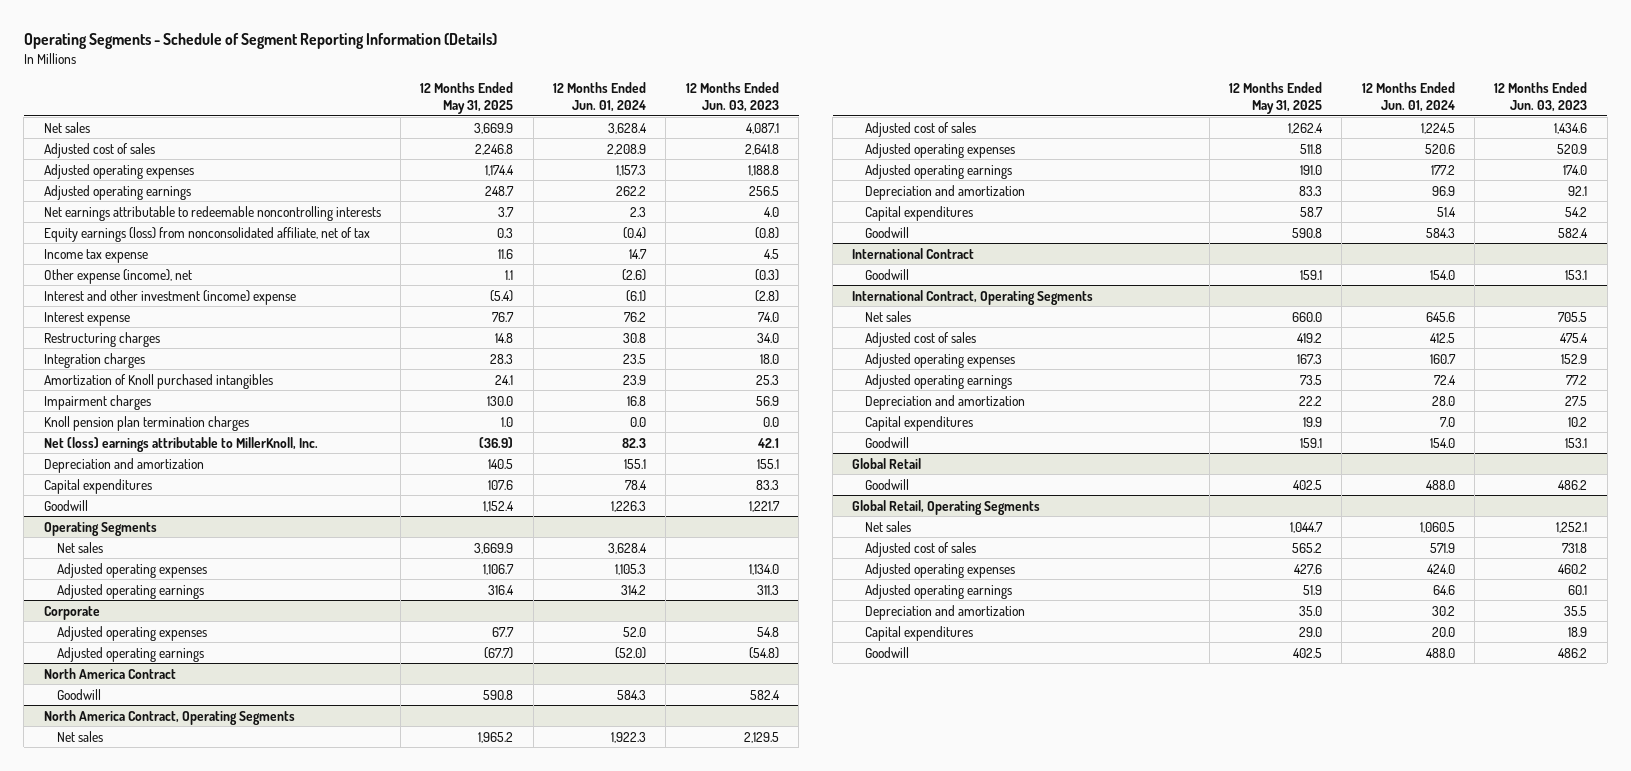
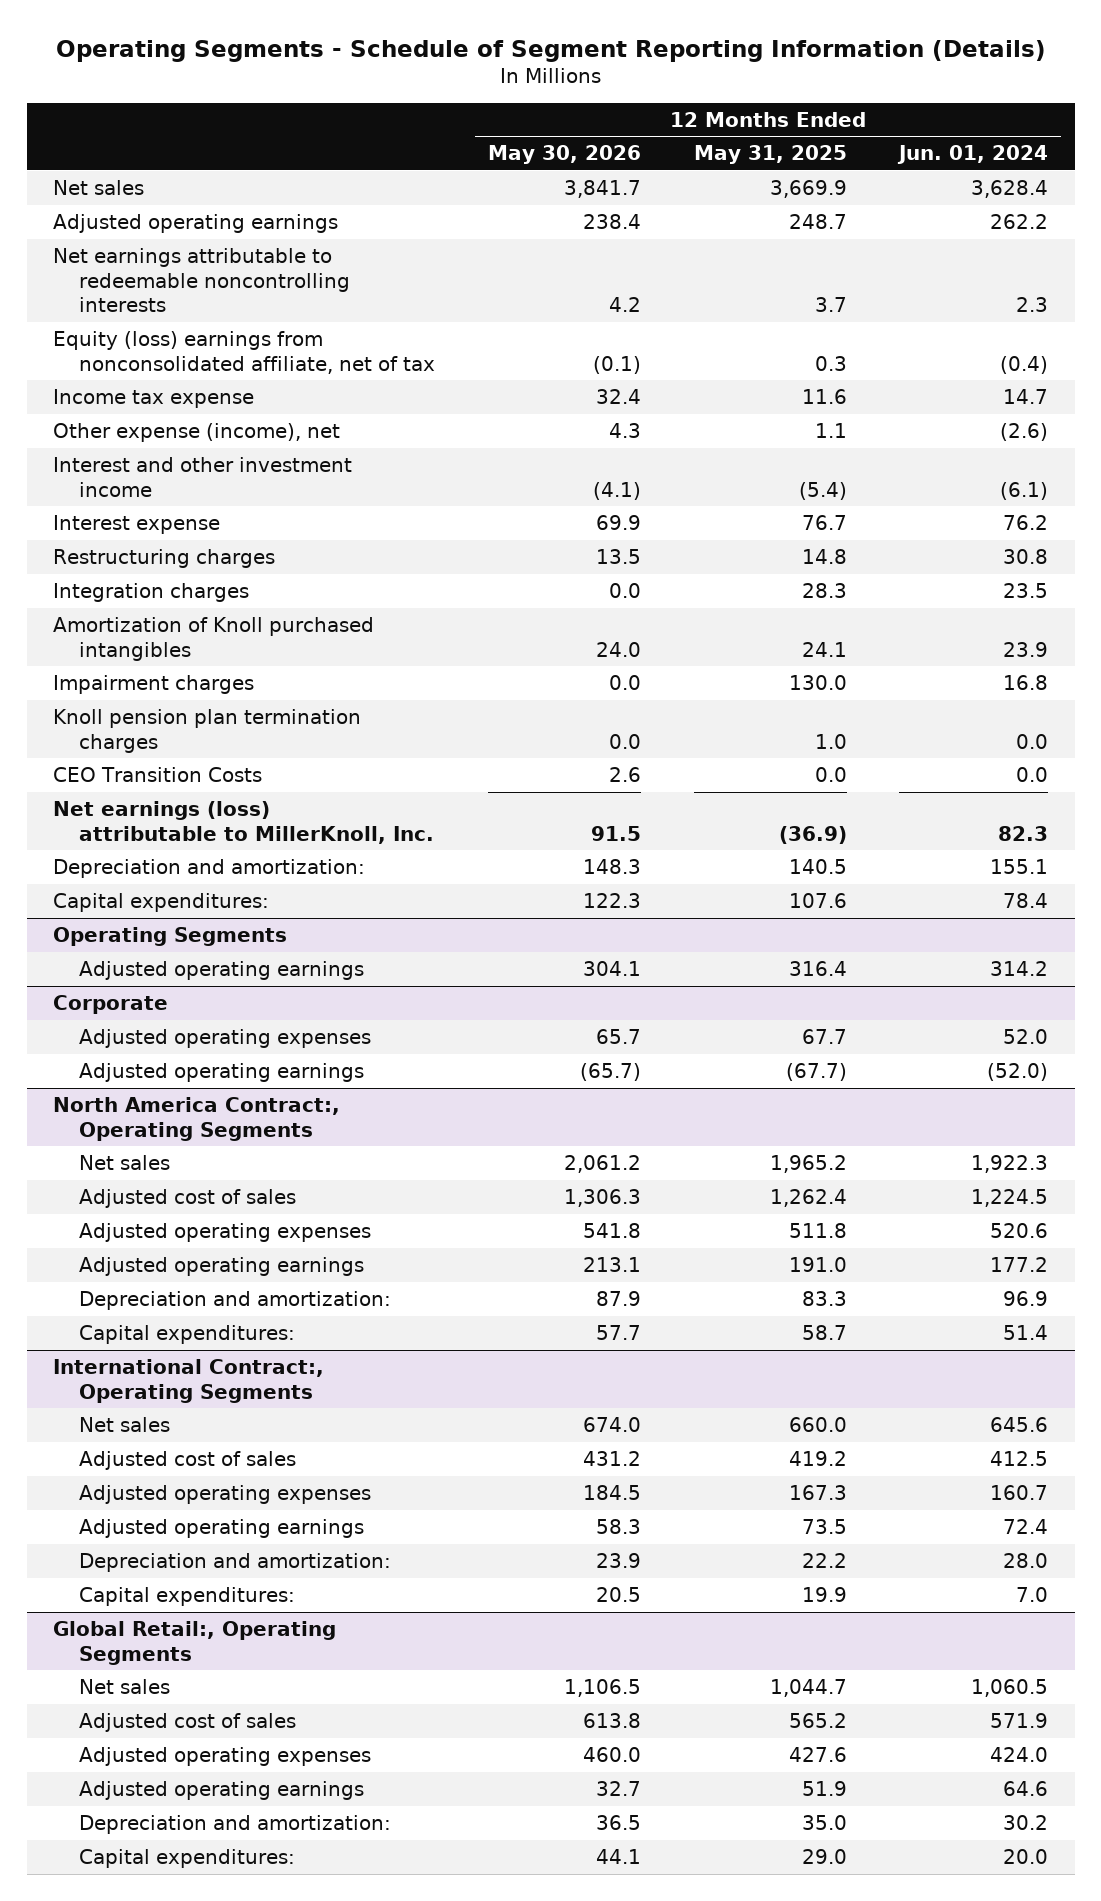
- | 12 Months Ended May 31, 2025 | 12 Months Ended Jun. 01, 2024 | 12 Months Ended Jun. 03, 2023
+ | 12 Months Ended May 30, 2026 | 12 Months Ended May 31, 2025 | 12 Months Ended Jun. 01, 2024
- Adjusted cost of sales | 2,246.8 | 2,208.9 | 2,641.8
- Adjusted operating expenses | 1,174.4 | 1,157.3 | 1,188.8
- Equity earnings (loss) from nonconsolidated affiliate, net of tax | 0.3 | (0.4) | (0.8)
+ Equity (loss) earnings from nonconsolidated affiliate, net of tax | (0.1) | 0.3 | (0.4)
- Interest and other investment (income) expense | (5.4) | (6.1) | (2.8)
+ Interest and other investment income | (4.1) | (5.4) | (6.1)
- Net (loss) earnings attributable to MillerKnoll, Inc. | (36.9) | 82.3 | 42.1
- Depreciation and amortization | 140.5 | 155.1 | 155.1
- Capital expenditures | 107.6 | 78.4 | 83.3
- Goodwill | 1,152.4 | 1,226.3 | 1,221.7
+ CEO Transition Costs | 2.6 | 0.0 | 0.0
+ Net earnings (loss) attributable to MillerKnoll, Inc. | 91.5 | (36.9) | 82.3
+ Depreciation and amortization: | 148.3 | 140.5 | 155.1
+ Capital expenditures: | 122.3 | 107.6 | 78.4
@ Operating Segments
- Net sales | 3,669.9 | 3,628.4 |
- Adjusted operating expenses | 1,106.7 | 1,105.3 | 1,134.0
- North America Contract
- Goodwill | 590.8 | 584.3 | 582.4
- North America Contract, Operating Segments
+ North America Contract:, Operating Segments
- Depreciation and amortization | 83.3 | 96.9 | 92.1
- Capital expenditures | 58.7 | 51.4 | 54.2
- Goodwill | 590.8 | 584.3 | 582.4
- International Contract
- Goodwill | 159.1 | 154.0 | 153.1
- International Contract, Operating Segments
+ Depreciation and amortization: | 87.9 | 83.3 | 96.9
+ Capital expenditures: | 57.7 | 58.7 | 51.4
+ International Contract:, Operating Segments
- Depreciation and amortization | 22.2 | 28.0 | 27.5
- Capital expenditures | 19.9 | 7.0 | 10.2
- Goodwill | 159.1 | 154.0 | 153.1
- Global Retail
- Goodwill | 402.5 | 488.0 | 486.2
- Global Retail, Operating Segments
+ Depreciation and amortization: | 23.9 | 22.2 | 28.0
+ Capital expenditures: | 20.5 | 19.9 | 7.0
+ Global Retail:, Operating Segments
- Depreciation and amortization | 35.0 | 30.2 | 35.5
- Capital expenditures | 29.0 | 20.0 | 18.9
- Goodwill | 402.5 | 488.0 | 486.2
+ Depreciation and amortization: | 36.5 | 35.0 | 30.2
+ Capital expenditures: | 44.1 | 29.0 | 20.0

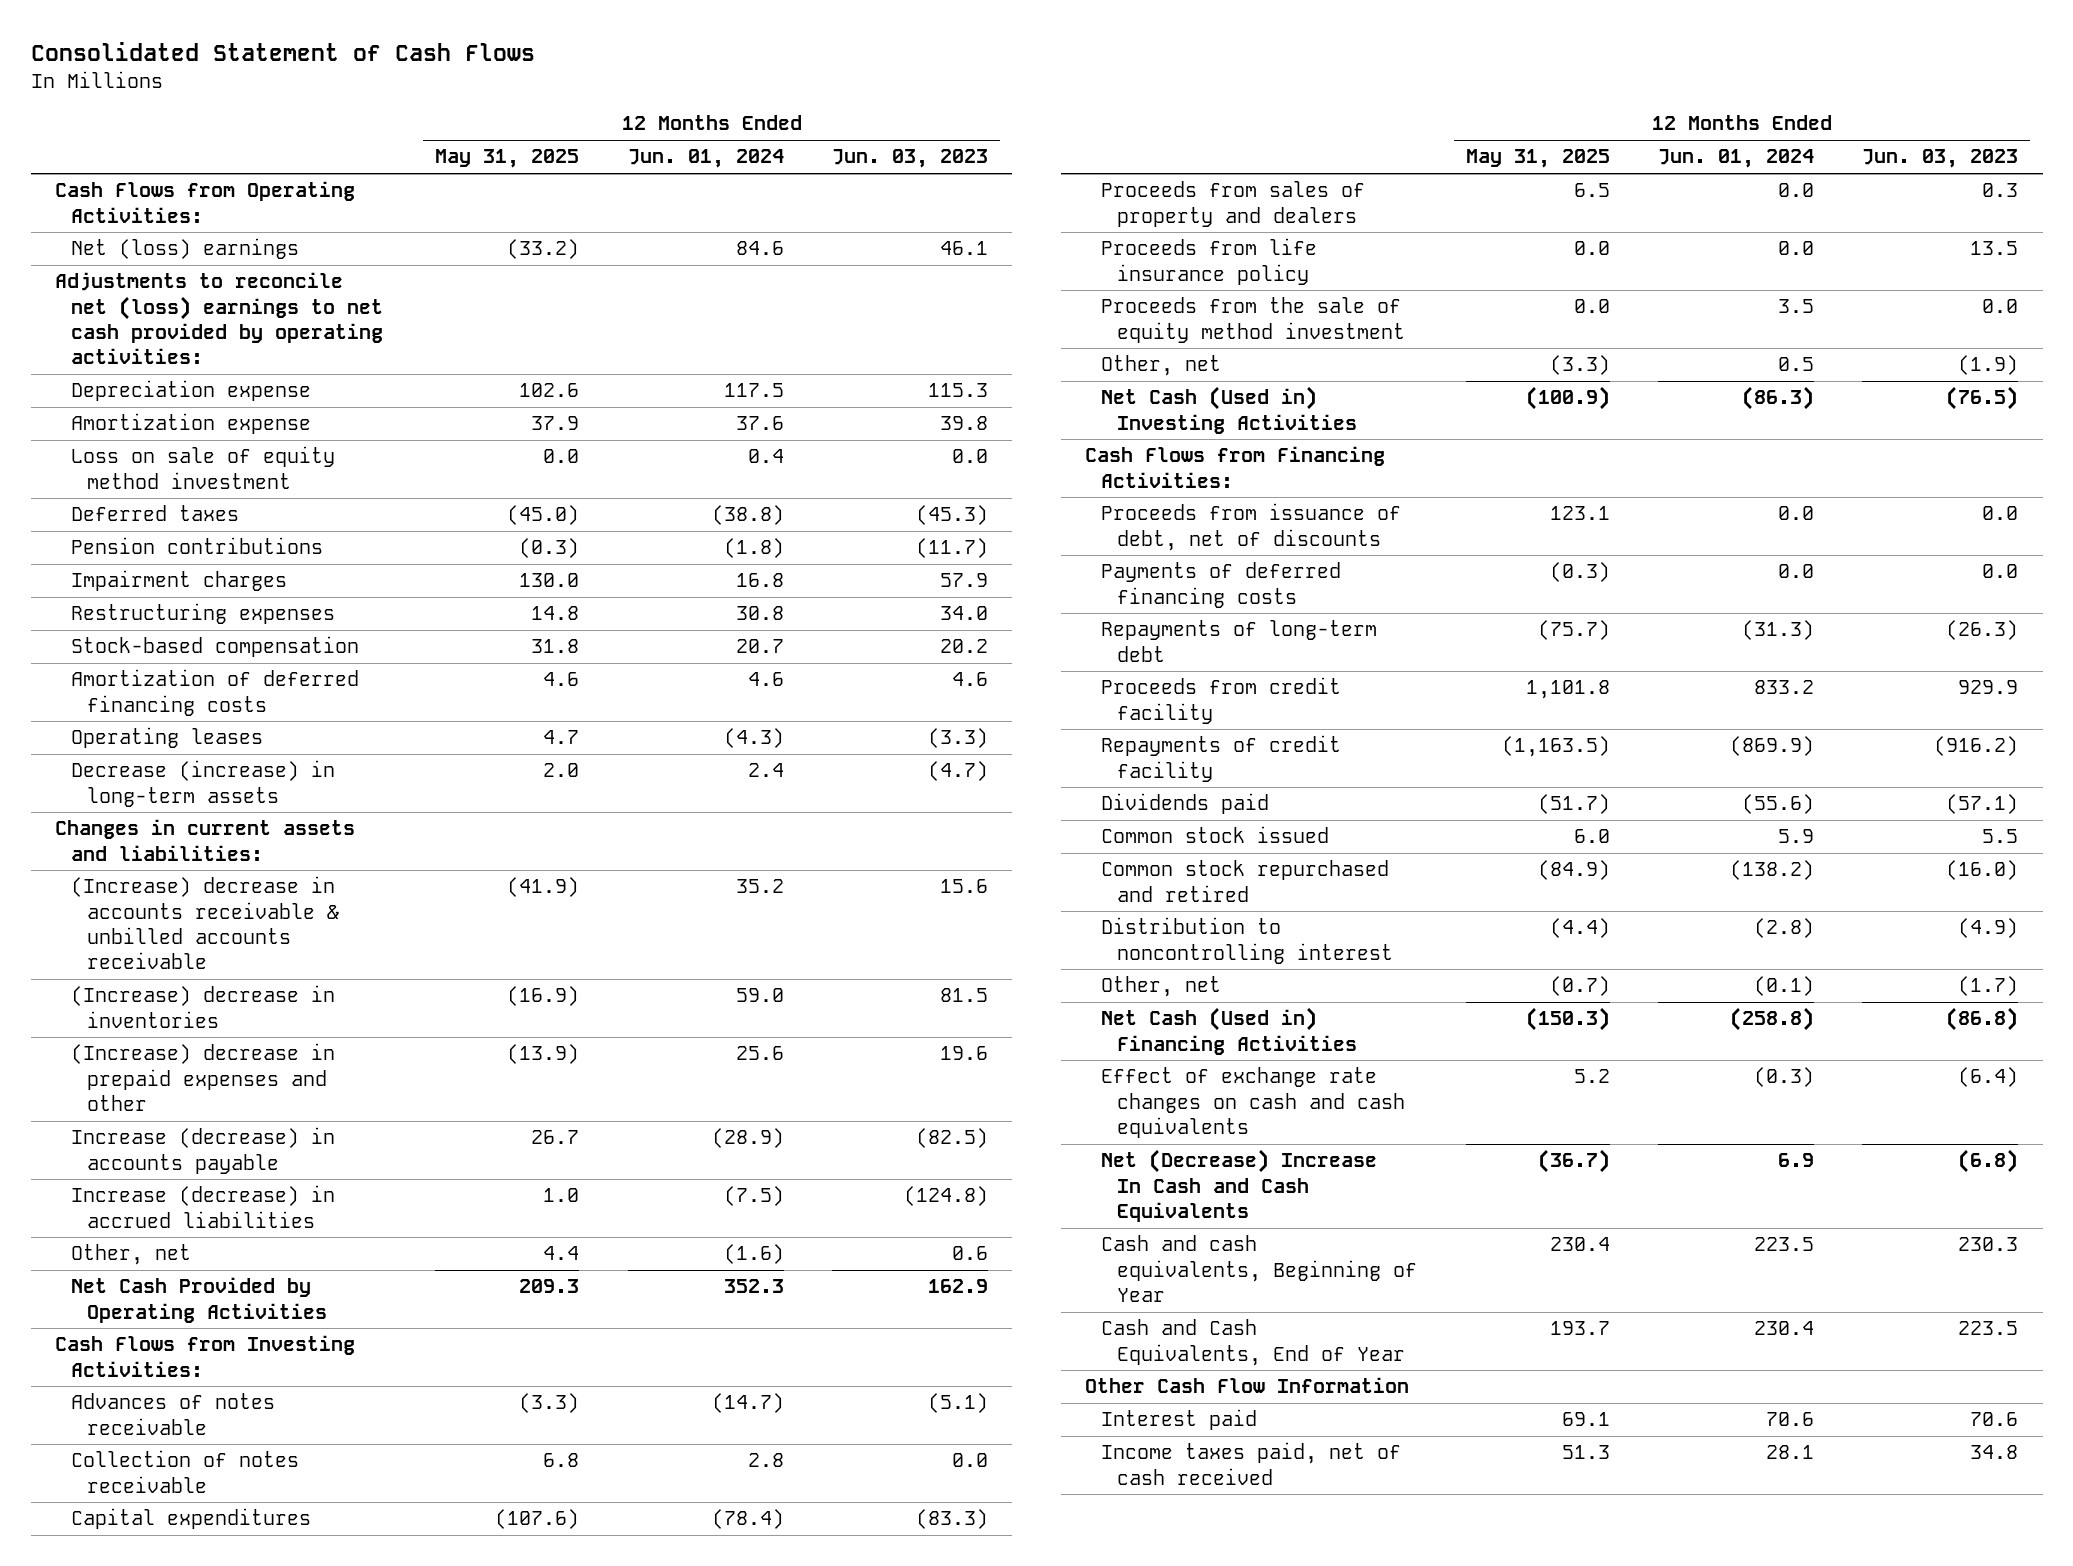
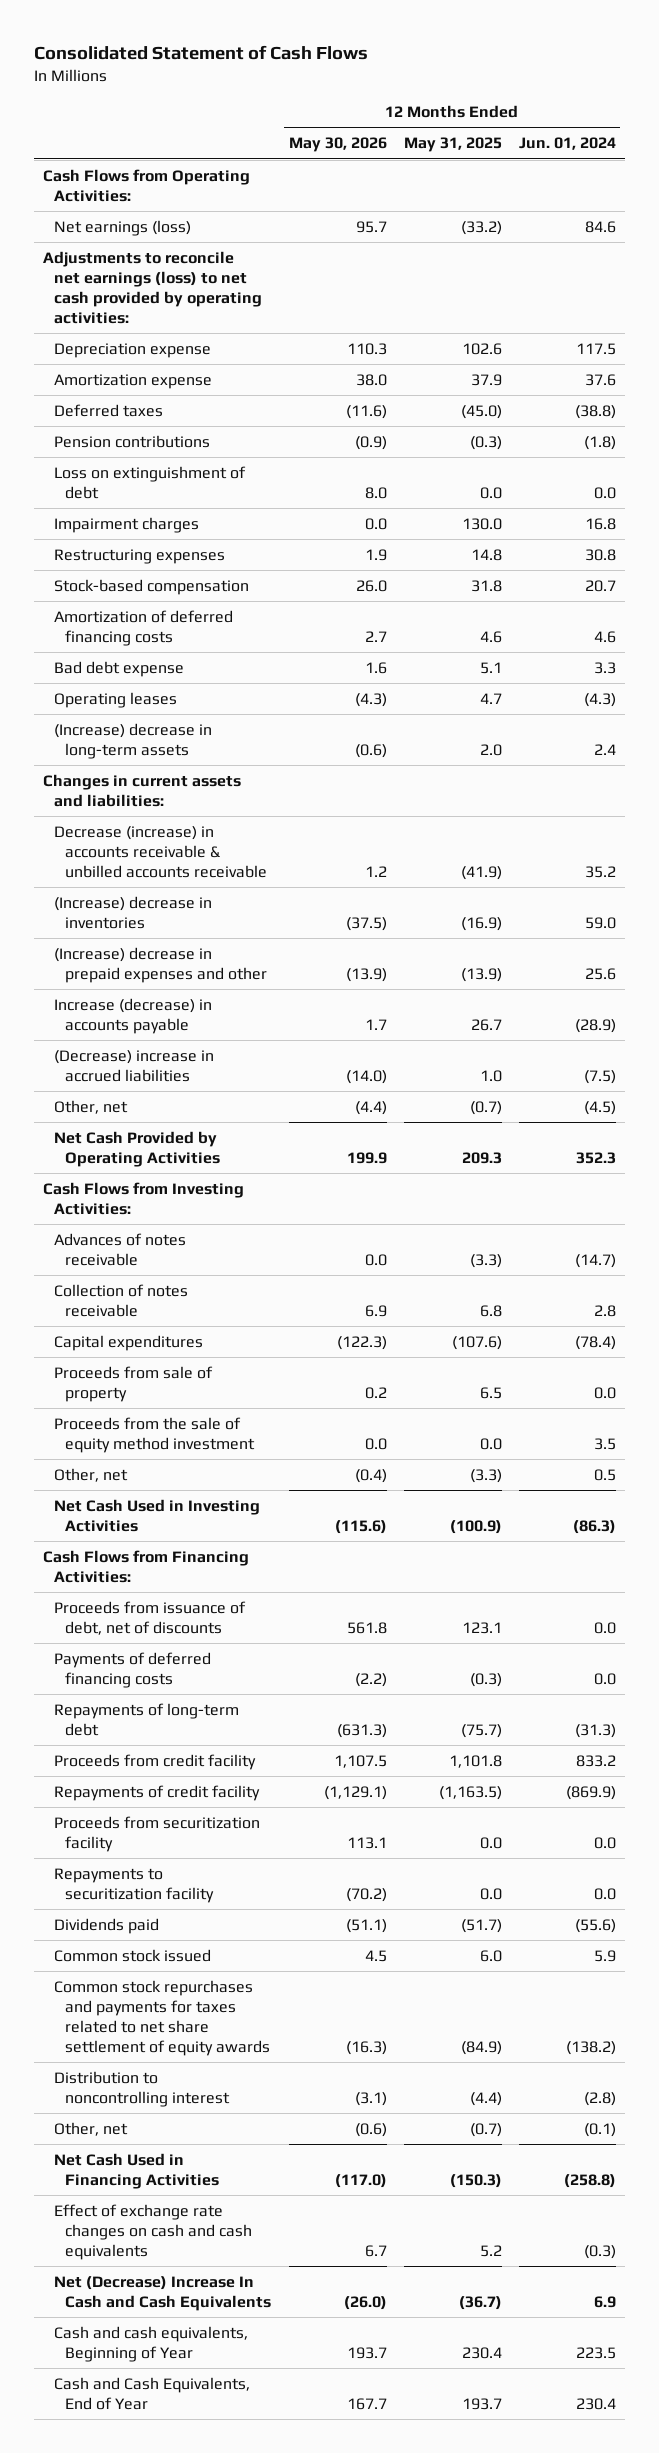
- | 12 Months Ended May 31, 2025 | 12 Months Ended Jun. 01, 2024 | 12 Months Ended Jun. 03, 2023
+ | 12 Months Ended May 30, 2026 | 12 Months Ended May 31, 2025 | 12 Months Ended Jun. 01, 2024
- Net (loss) earnings | (33.2) | 84.6 | 46.1
- Adjustments to reconcile net (loss) earnings to net cash provided by operating activities:
+ Net earnings (loss) | 95.7 | (33.2) | 84.6
+ Adjustments to reconcile net earnings (loss) to net cash provided by operating activities:
- Loss on sale of equity method investment | 0.0 | 0.4 | 0.0
+ Loss on extinguishment of debt | 8.0 | 0.0 | 0.0
+ Bad debt expense | 1.6 | 5.1 | 3.3
- Decrease (increase) in long-term assets | 2.0 | 2.4 | (4.7)
+ (Increase) decrease in long-term assets | (0.6) | 2.0 | 2.4
- (Increase) decrease in accounts receivable & unbilled accounts receivable | (41.9) | 35.2 | 15.6
+ Decrease (increase) in accounts receivable & unbilled accounts receivable | 1.2 | (41.9) | 35.2
- Increase (decrease) in accrued liabilities | 1.0 | (7.5) | (124.8)
- Other, net | 4.4 | (1.6) | 0.6
+ (Decrease) increase in accrued liabilities | (14.0) | 1.0 | (7.5)
+ Other, net | (4.4) | (0.7) | (4.5)
- Proceeds from sales of property and dealers | 6.5 | 0.0 | 0.3
- Proceeds from life insurance policy | 0.0 | 0.0 | 13.5
+ Proceeds from sale of property | 0.2 | 6.5 | 0.0
- Net Cash (Used in) Investing Activities | (100.9) | (86.3) | (76.5)
+ Net Cash Used in Investing Activities | (115.6) | (100.9) | (86.3)
+ Proceeds from securitization facility | 113.1 | 0.0 | 0.0
+ Repayments to securitization facility | (70.2) | 0.0 | 0.0
- Common stock repurchased and retired | (84.9) | (138.2) | (16.0)
+ Common stock repurchases and payments for taxes related to net share settlement of equity awards | (16.3) | (84.9) | (138.2)
- Net Cash (Used in) Financing Activities | (150.3) | (258.8) | (86.8)
+ Net Cash Used in Financing Activities | (117.0) | (150.3) | (258.8)
- Other Cash Flow Information
- Interest paid | 69.1 | 70.6 | 70.6
- Income taxes paid, net of cash received | 51.3 | 28.1 | 34.8

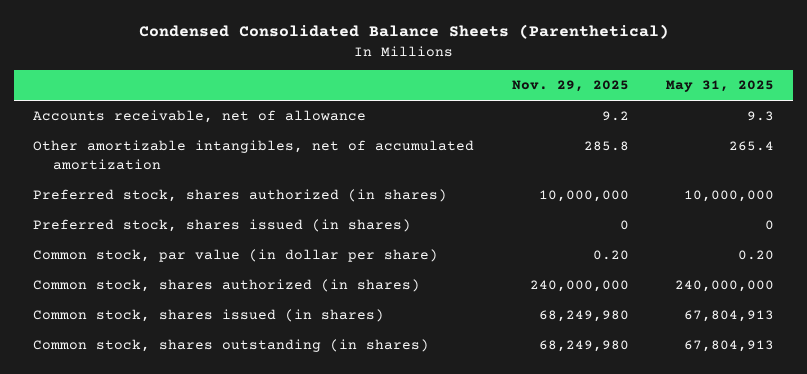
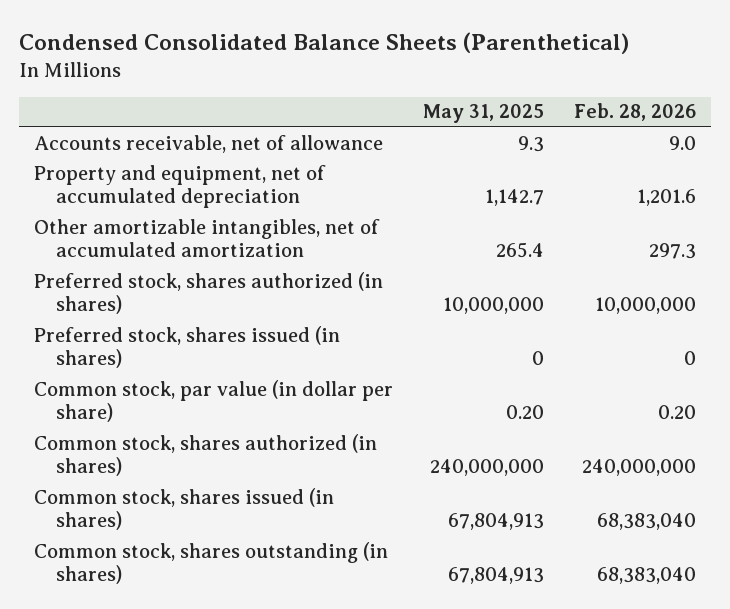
- | Nov. 29, 2025 | May 31, 2025
+ | May 31, 2025 | Feb. 28, 2026
+ Property and equipment, net of accumulated depreciation | 1,142.7 | 1,201.6

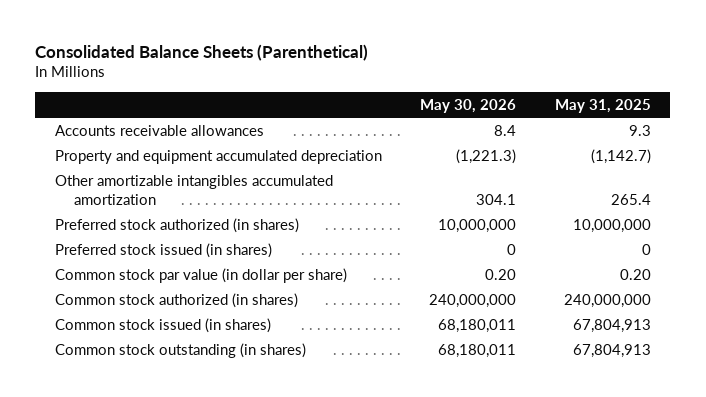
- Condensed Consolidated Balance Sheets (Parenthetical)
+ Consolidated Balance Sheets (Parenthetical)
- | May 31, 2025 | Feb. 28, 2026
+ | May 30, 2026 | May 31, 2025
- Accounts receivable, net of allowance | 9.3 | 9.0
- Property and equipment, net of accumulated depreciation | 1,142.7 | 1,201.6
- Other amortizable intangibles, net of accumulated amortization | 265.4 | 297.3
- Preferred stock, shares authorized (in shares) | 10,000,000 | 10,000,000
- Preferred stock, shares issued (in shares) | 0 | 0
- Common stock, par value (in dollar per share) | 0.20 | 0.20
- Common stock, shares authorized (in shares) | 240,000,000 | 240,000,000
- Common stock, shares issued (in shares) | 67,804,913 | 68,383,040
- Common stock, shares outstanding (in shares) | 67,804,913 | 68,383,040
+ Accounts receivable allowances | 8.4 | 9.3
+ Property and equipment accumulated depreciation | (1,221.3) | (1,142.7)
+ Other amortizable intangibles accumulated amortization | 304.1 | 265.4
+ Preferred stock authorized (in shares) | 10,000,000 | 10,000,000
+ Preferred stock issued (in shares) | 0 | 0
+ Common stock par value (in dollar per share) | 0.20 | 0.20
+ Common stock authorized (in shares) | 240,000,000 | 240,000,000
+ Common stock issued (in shares) | 68,180,011 | 67,804,913
+ Common stock outstanding (in shares) | 68,180,011 | 67,804,913

